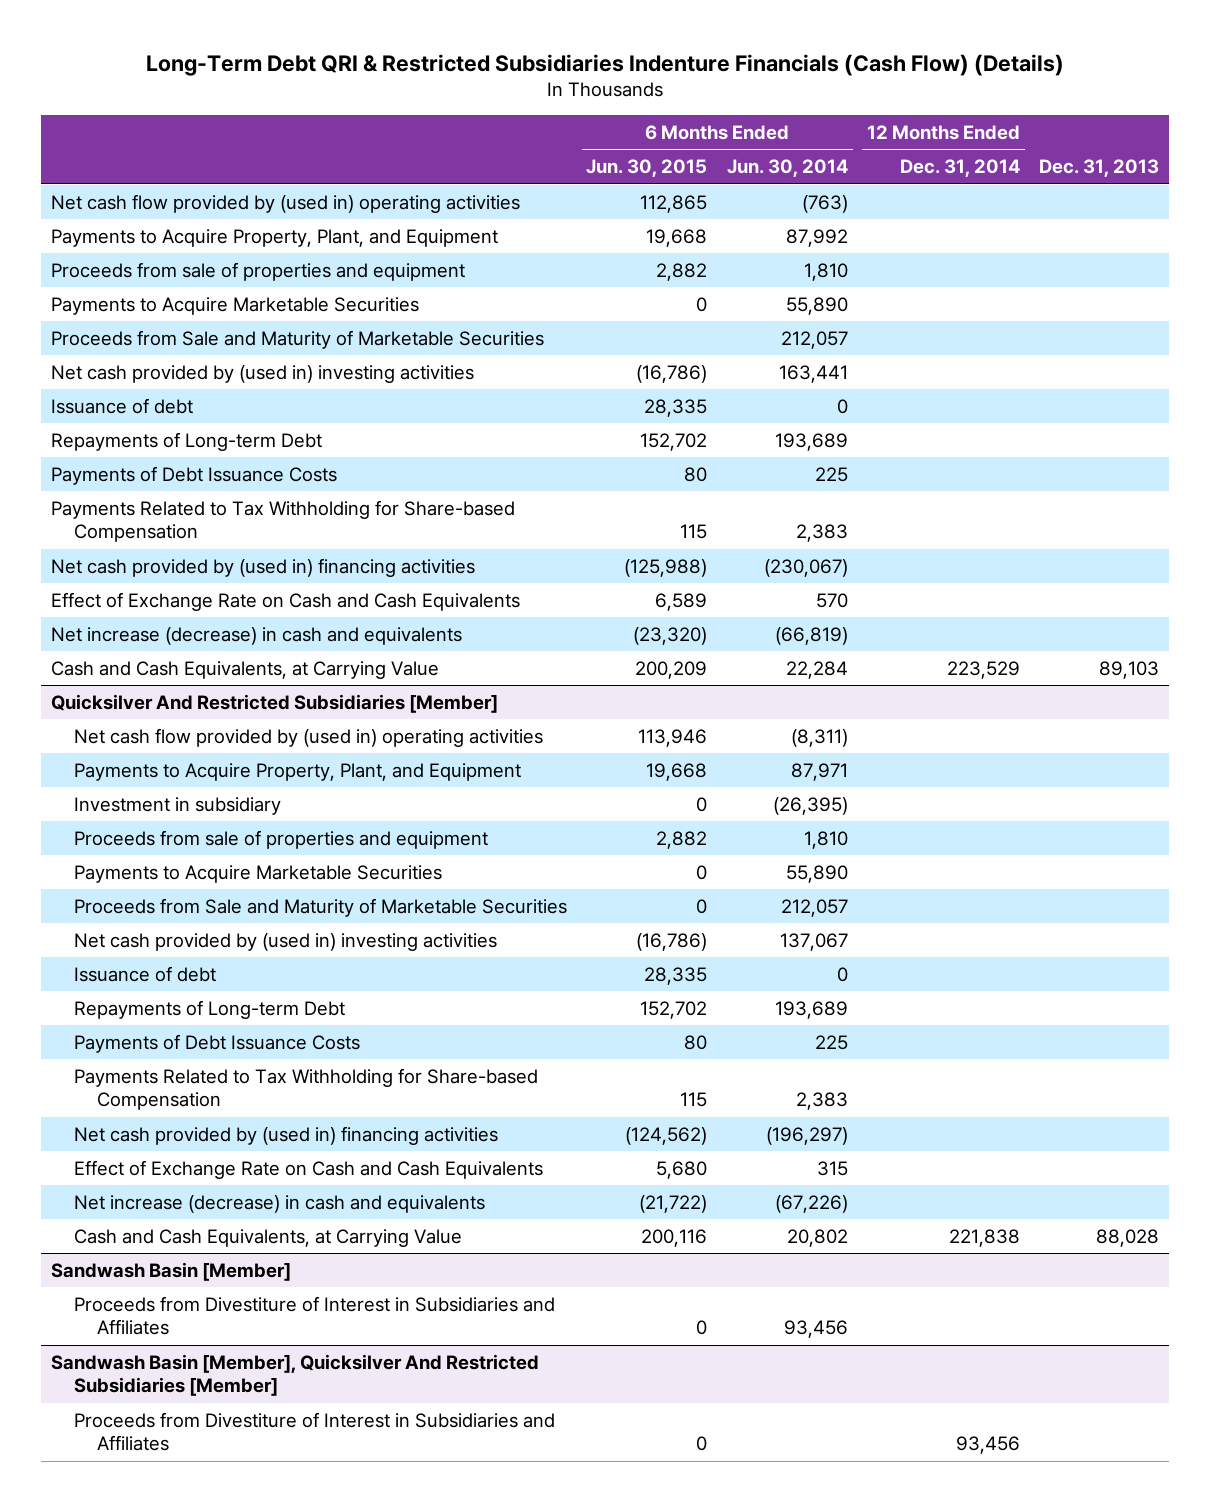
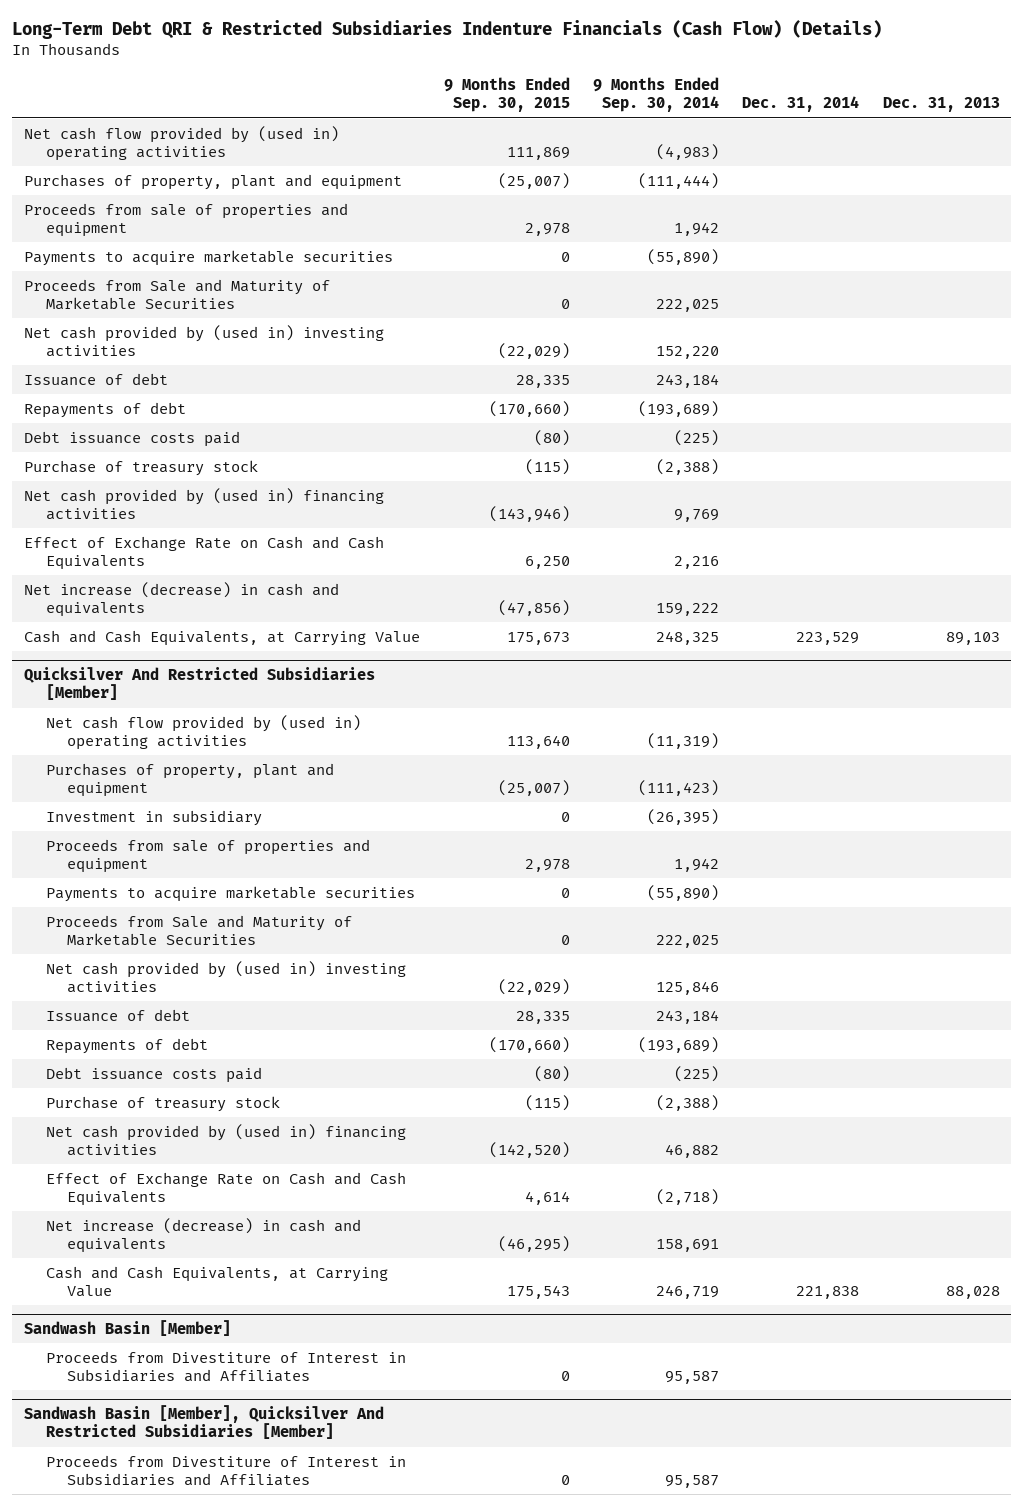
- | 6 Months Ended Jun. 30, 2015 | 6 Months Ended Jun. 30, 2014 | 12 Months Ended Dec. 31, 2014 | Dec. 31, 2013
+ | 9 Months Ended Sep. 30, 2015 | 9 Months Ended Sep. 30, 2014 | Dec. 31, 2014 | Dec. 31, 2013
- Payments to Acquire Property, Plant, and Equipment | 19,668 | 87,992 | |
+ Purchases of property, plant and equipment | (25,007) | (111,444) | |
- Payments to Acquire Marketable Securities | 0 | 55,890 | |
+ Payments to acquire marketable securities | 0 | (55,890) | |
- Repayments of Long-term Debt | 152,702 | 193,689 | |
- Payments of Debt Issuance Costs | 80 | 225 | |
- Payments Related to Tax Withholding for Share-based Compensation | 115 | 2,383 | |
+ Repayments of debt | (170,660) | (193,689) | |
+ Debt issuance costs paid | (80) | (225) | |
+ Purchase of treasury stock | (115) | (2,388) | |
@ Quicksilver And Restricted Subsidiaries [Member]
- Payments to Acquire Property, Plant, and Equipment | 19,668 | 87,971 | |
+ Purchases of property, plant and equipment | (25,007) | (111,423) | |
- Payments to Acquire Marketable Securities | 0 | 55,890 | |
+ Payments to acquire marketable securities | 0 | (55,890) | |
- Repayments of Long-term Debt | 152,702 | 193,689 | |
- Payments of Debt Issuance Costs | 80 | 225 | |
- Payments Related to Tax Withholding for Share-based Compensation | 115 | 2,383 | |
+ Repayments of debt | (170,660) | (193,689) | |
+ Debt issuance costs paid | (80) | (225) | |
+ Purchase of treasury stock | (115) | (2,388) | |

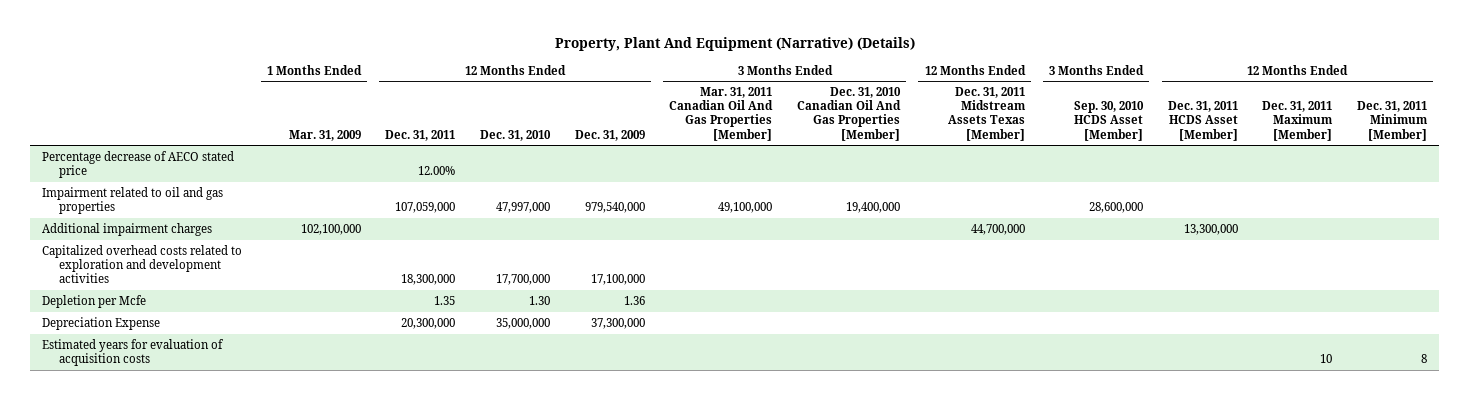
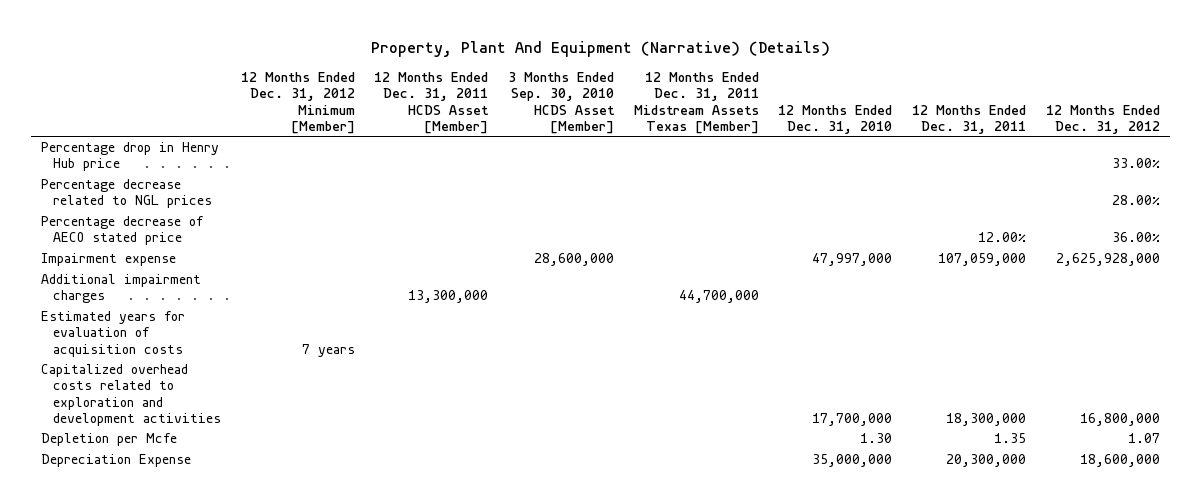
- | 1 Months Ended Mar. 31, 2009 | 12 Months Ended Dec. 31, 2011 | 12 Months Ended Dec. 31, 2010 | 12 Months Ended Dec. 31, 2009 | 3 Months Ended Mar. 31, 2011 Canadian Oil And Gas Properties [Member] | 3 Months Ended Dec. 31, 2010 Canadian Oil And Gas Properties [Member] | 12 Months Ended Dec. 31, 2011 Midstream Assets Texas [Member] | 3 Months Ended Sep. 30, 2010 HCDS Asset [Member] | 12 Months Ended Dec. 31, 2011 HCDS Asset [Member] | 12 Months Ended Dec. 31, 2011 Maximum [Member] | 12 Months Ended Dec. 31, 2011 Minimum [Member]
+ | 12 Months Ended Dec. 31, 2012 Minimum [Member] | 12 Months Ended Dec. 31, 2011 HCDS Asset [Member] | 3 Months Ended Sep. 30, 2010 HCDS Asset [Member] | 12 Months Ended Dec. 31, 2011 Midstream Assets Texas [Member] | 12 Months Ended Dec. 31, 2010 | 12 Months Ended Dec. 31, 2011 | 12 Months Ended Dec. 31, 2012
+ Percentage drop in Henry Hub price | | | | | | | 33.00%
+ Percentage decrease related to NGL prices | | | | | | | 28.00%
- Impairment related to oil and gas properties | | 107,059,000 | 47,997,000 | 979,540,000 | 49,100,000 | 19,400,000 | | 28,600,000 | | |
+ Impairment expense | | | 28,600,000 | | 47,997,000 | 107,059,000 | 2,625,928,000
moved up: Estimated years for evaluation of acquisition costs | 7 years | | | | | |

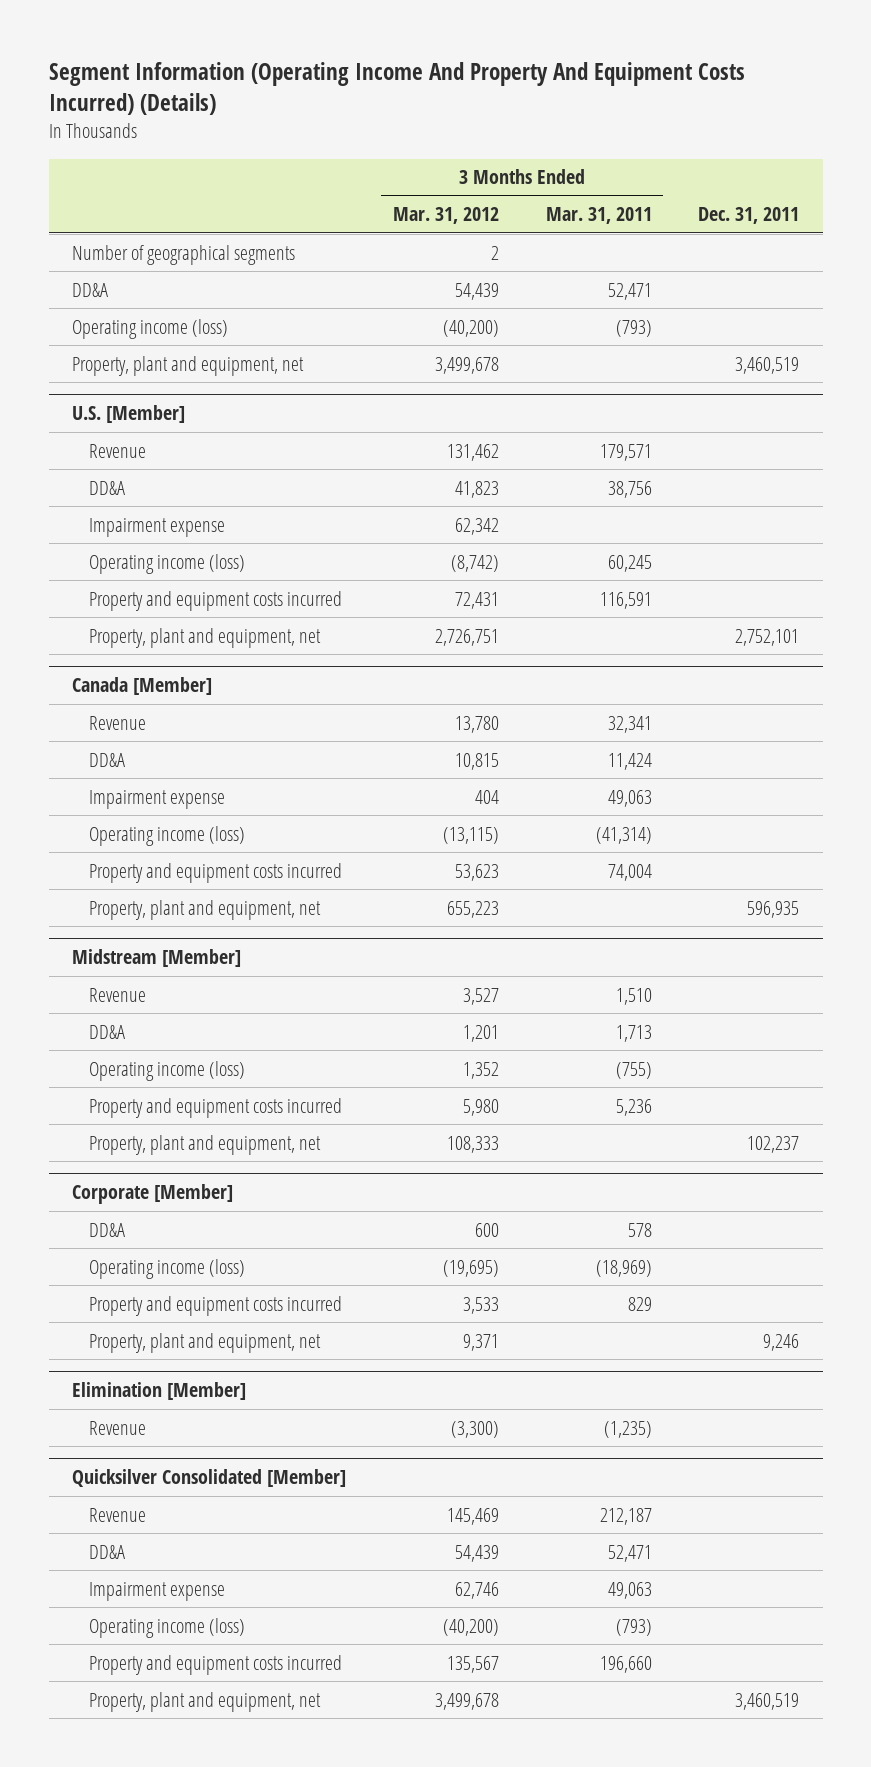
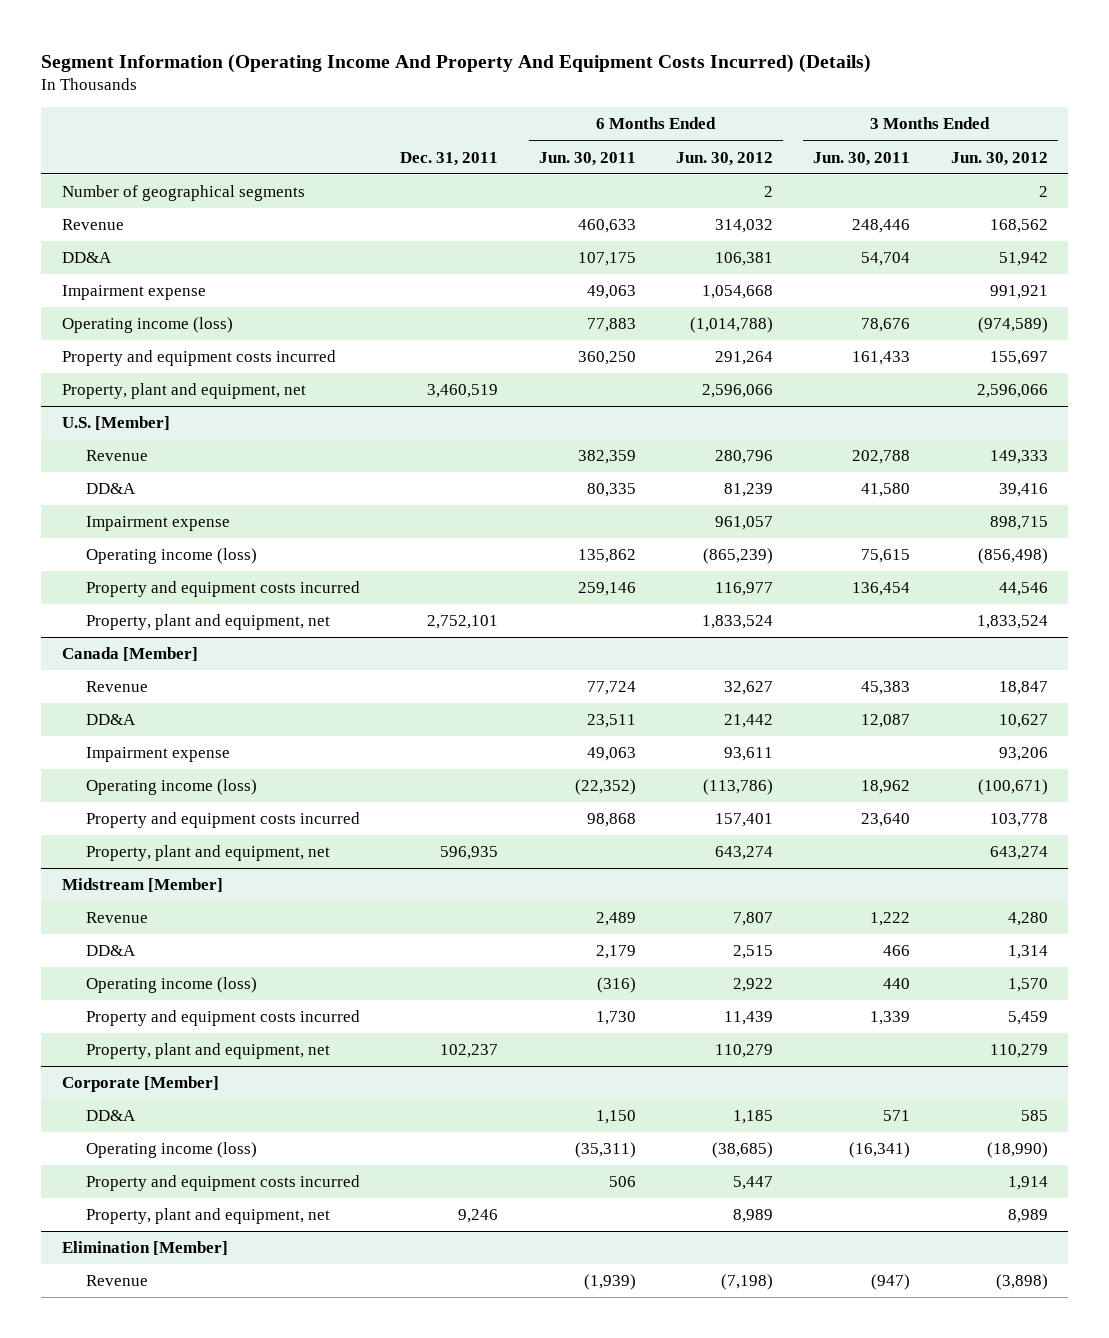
- | 3 Months Ended Mar. 31, 2012 | 3 Months Ended Mar. 31, 2011 | Dec. 31, 2011
+ | Dec. 31, 2011 | 6 Months Ended Jun. 30, 2011 | 6 Months Ended Jun. 30, 2012 | 3 Months Ended Jun. 30, 2011 | 3 Months Ended Jun. 30, 2012
+ Revenue | | 460,633 | 314,032 | 248,446 | 168,562
+ Impairment expense | | 49,063 | 1,054,668 | | 991,921
+ Property and equipment costs incurred | | 360,250 | 291,264 | 161,433 | 155,697
- Quicksilver Consolidated [Member]
- Revenue | 145,469 | 212,187 |
- DD&A | 54,439 | 52,471 |
- Impairment expense | 62,746 | 49,063 |
- Operating income (loss) | (40,200) | (793) |
- Property and equipment costs incurred | 135,567 | 196,660 |
- Property, plant and equipment, net | 3,499,678 | | 3,460,519

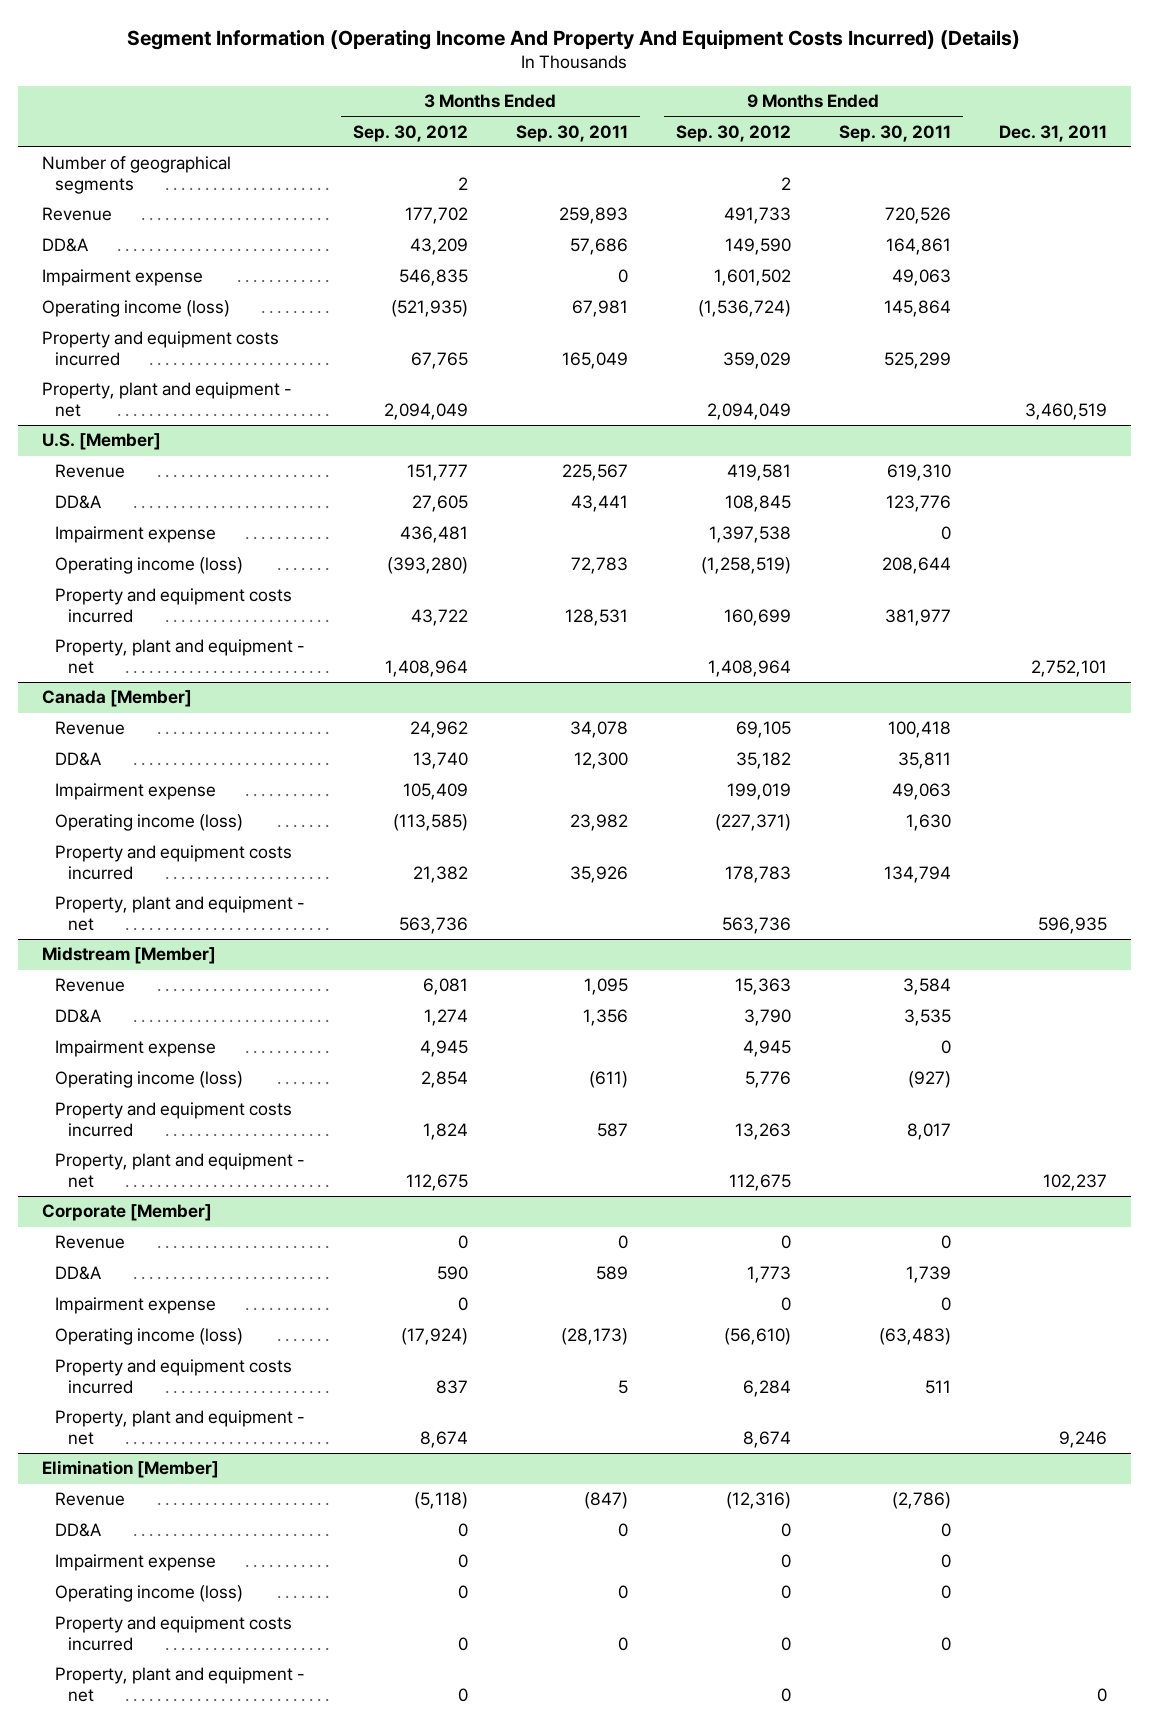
- | Dec. 31, 2011 | 6 Months Ended Jun. 30, 2011 | 6 Months Ended Jun. 30, 2012 | 3 Months Ended Jun. 30, 2011 | 3 Months Ended Jun. 30, 2012
+ | 3 Months Ended Sep. 30, 2012 | 3 Months Ended Sep. 30, 2011 | 9 Months Ended Sep. 30, 2012 | 9 Months Ended Sep. 30, 2011 | Dec. 31, 2011
- Property, plant and equipment, net | 3,460,519 | | 2,596,066 | | 2,596,066
+ Property, plant and equipment - net | 2,094,049 | | 2,094,049 | | 3,460,519
@ U.S. [Member]
- Property, plant and equipment, net | 2,752,101 | | 1,833,524 | | 1,833,524
+ Property, plant and equipment - net | 1,408,964 | | 1,408,964 | | 2,752,101
@ Canada [Member]
- Property, plant and equipment, net | 596,935 | | 643,274 | | 643,274
+ Property, plant and equipment - net | 563,736 | | 563,736 | | 596,935
@ Midstream [Member]
+ Impairment expense | 4,945 | | 4,945 | 0 |
- Property, plant and equipment, net | 102,237 | | 110,279 | | 110,279
+ Property, plant and equipment - net | 112,675 | | 112,675 | | 102,237
@ Corporate [Member]
+ Revenue | 0 | 0 | 0 | 0 |
+ Impairment expense | 0 | | 0 | 0 |
- Property, plant and equipment, net | 9,246 | | 8,989 | | 8,989
+ Property, plant and equipment - net | 8,674 | | 8,674 | | 9,246
@ Elimination [Member]
+ DD&A | 0 | 0 | 0 | 0 |
+ Impairment expense | 0 | | 0 | 0 |
+ Operating income (loss) | 0 | 0 | 0 | 0 |
+ Property and equipment costs incurred | 0 | 0 | 0 | 0 |
+ Property, plant and equipment - net | 0 | | 0 | | 0

